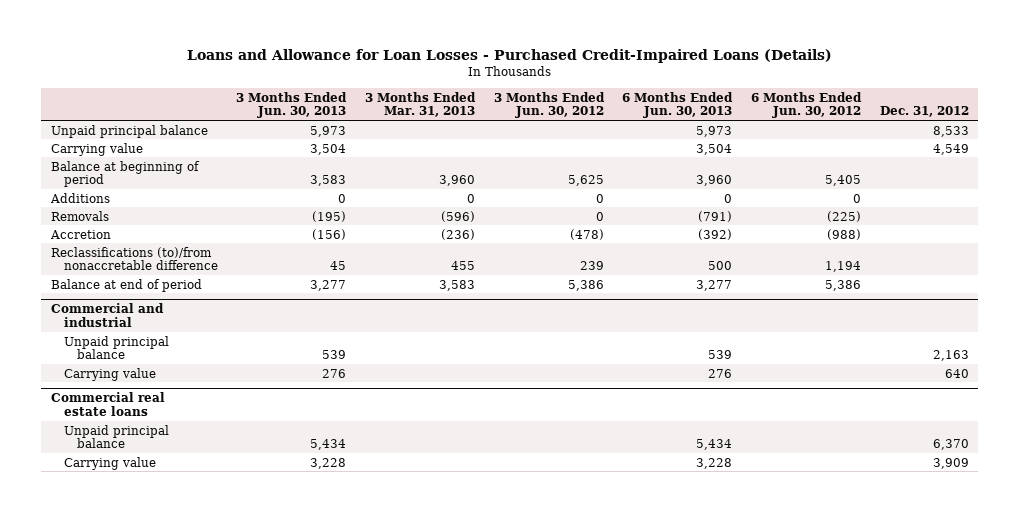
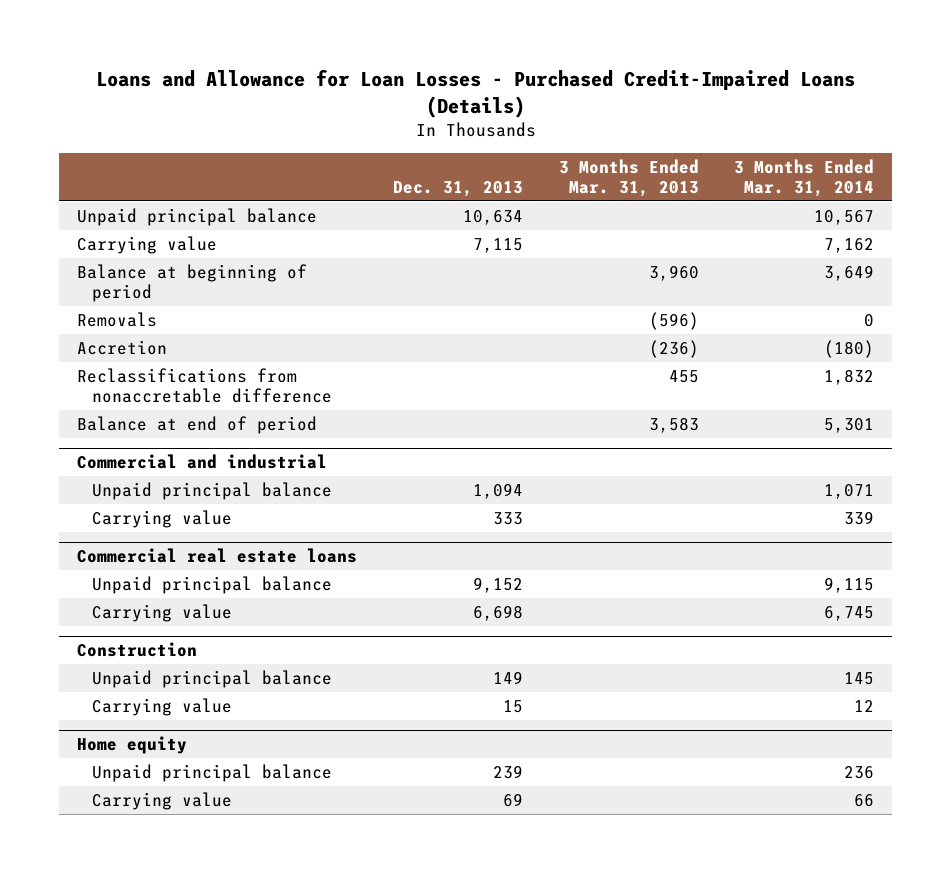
- | 3 Months Ended Jun. 30, 2013 | 3 Months Ended Mar. 31, 2013 | 3 Months Ended Jun. 30, 2012 | 6 Months Ended Jun. 30, 2013 | 6 Months Ended Jun. 30, 2012 | Dec. 31, 2012
+ | Dec. 31, 2013 | 3 Months Ended Mar. 31, 2013 | 3 Months Ended Mar. 31, 2014
- Additions | 0 | 0 | 0 | 0 | 0 |
- Reclassifications (to)/from nonaccretable difference | 45 | 455 | 239 | 500 | 1,194 |
+ Reclassifications from nonaccretable difference | | 455 | 1,832
+ Construction
+ Unpaid principal balance | 149 | | 145
+ Carrying value | 15 | | 12
+ Home equity
+ Unpaid principal balance | 239 | | 236
+ Carrying value | 69 | | 66

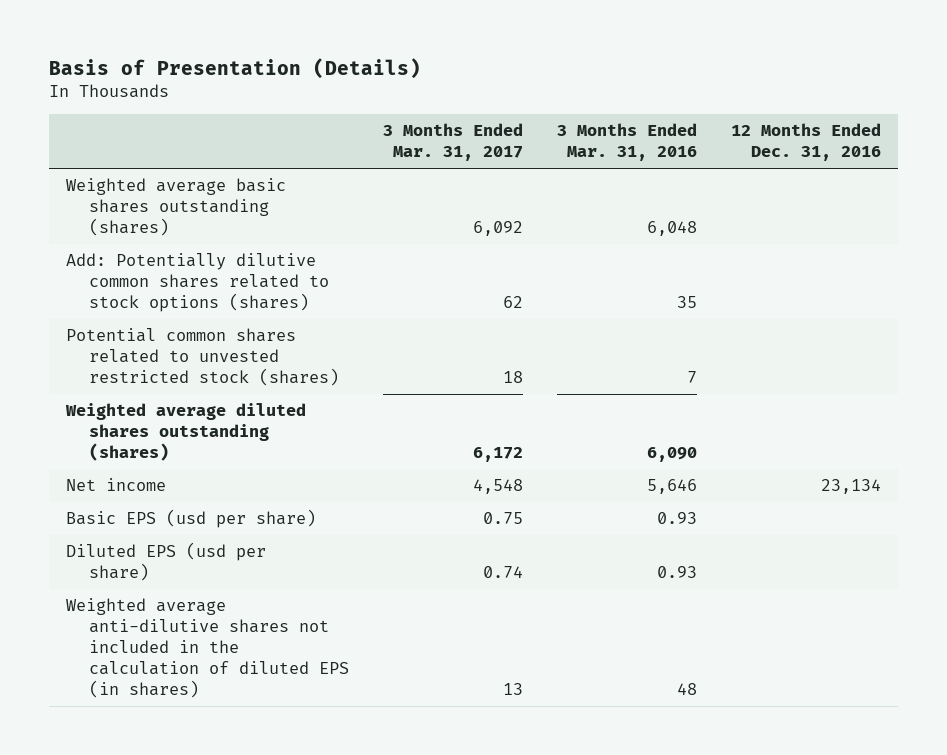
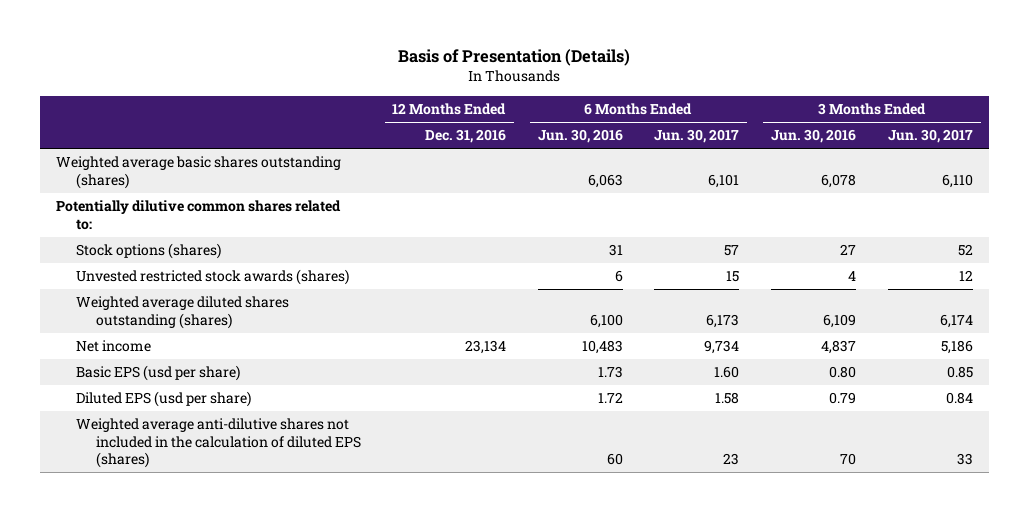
- | 3 Months Ended Mar. 31, 2017 | 3 Months Ended Mar. 31, 2016 | 12 Months Ended Dec. 31, 2016
+ | 12 Months Ended Dec. 31, 2016 | 6 Months Ended Jun. 30, 2016 | 6 Months Ended Jun. 30, 2017 | 3 Months Ended Jun. 30, 2016 | 3 Months Ended Jun. 30, 2017
- Add: Potentially dilutive common shares related to stock options (shares) | 62 | 35 |
- Potential common shares related to unvested restricted stock (shares) | 18 | 7 |
+ Potentially dilutive common shares related to:
+ Stock options (shares) | | 31 | 57 | 27 | 52
+ Unvested restricted stock awards (shares) | | 6 | 15 | 4 | 12
- Weighted average anti-dilutive shares not included in the calculation of diluted EPS (in shares) | 13 | 48 |
+ Weighted average anti-dilutive shares not included in the calculation of diluted EPS (shares) | | 60 | 23 | 70 | 33

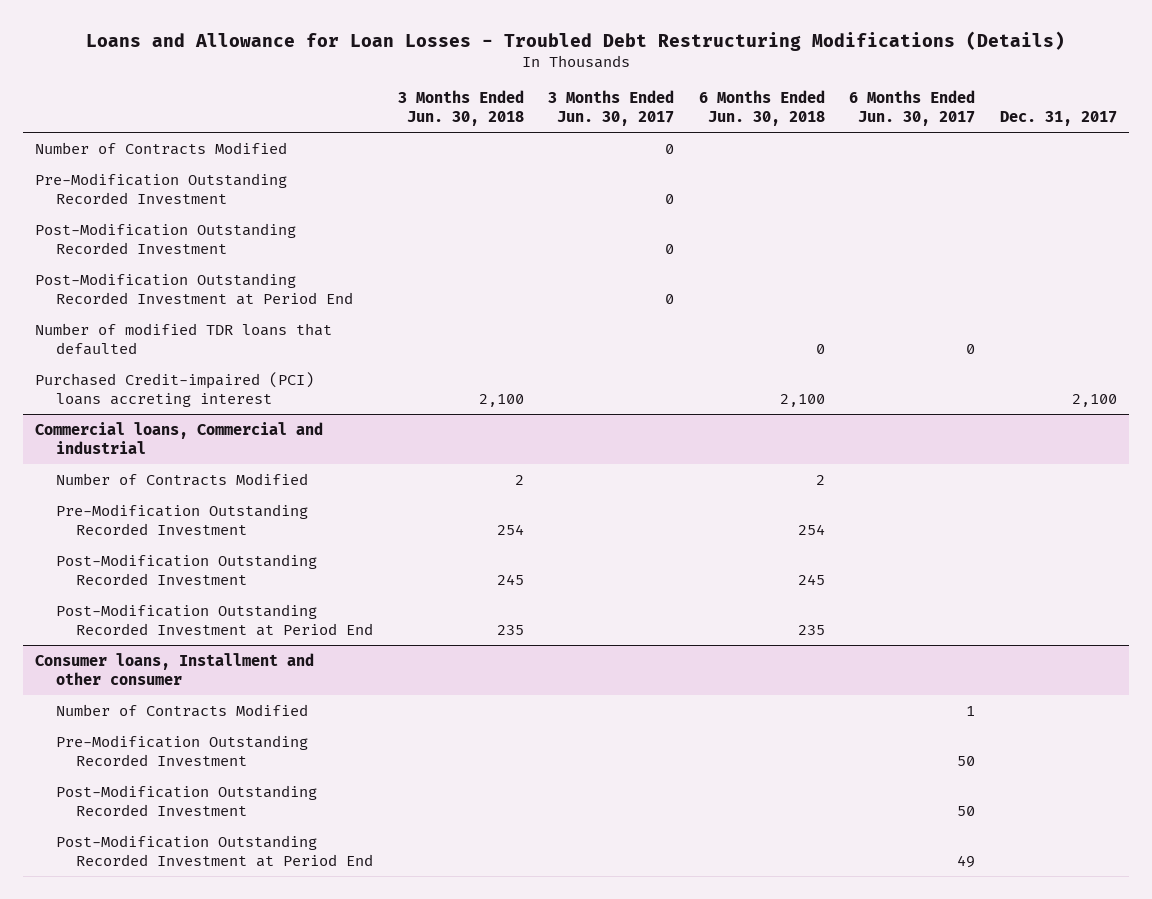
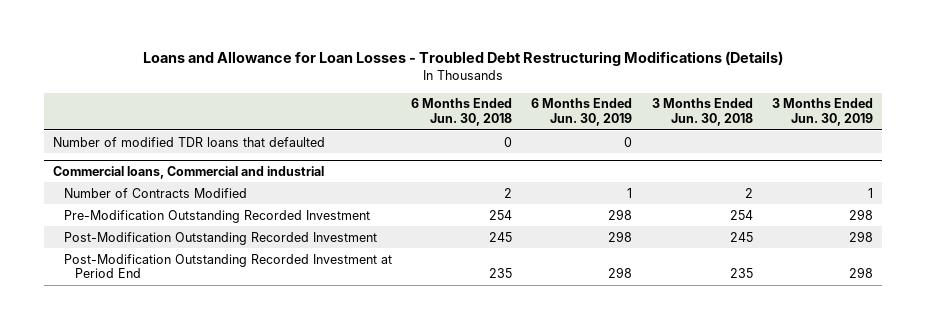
- | 3 Months Ended Jun. 30, 2018 | 3 Months Ended Jun. 30, 2017 | 6 Months Ended Jun. 30, 2018 | 6 Months Ended Jun. 30, 2017 | Dec. 31, 2017
+ | 6 Months Ended Jun. 30, 2018 | 6 Months Ended Jun. 30, 2019 | 3 Months Ended Jun. 30, 2018 | 3 Months Ended Jun. 30, 2019
- Number of Contracts Modified | | 0 | | |
- Pre-Modification Outstanding Recorded Investment | | 0 | | |
- Post-Modification Outstanding Recorded Investment | | 0 | | |
- Post-Modification Outstanding Recorded Investment at Period End | | 0 | | |
- Purchased Credit-impaired (PCI) loans accreting interest | 2,100 | | 2,100 | | 2,100
- Consumer loans, Installment and other consumer
- Number of Contracts Modified | | | | 1 |
- Pre-Modification Outstanding Recorded Investment | | | | 50 |
- Post-Modification Outstanding Recorded Investment | | | | 50 |
- Post-Modification Outstanding Recorded Investment at Period End | | | | 49 |

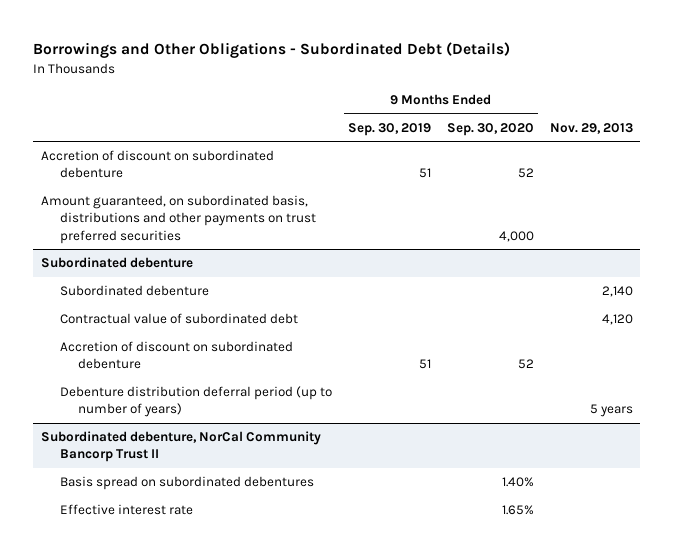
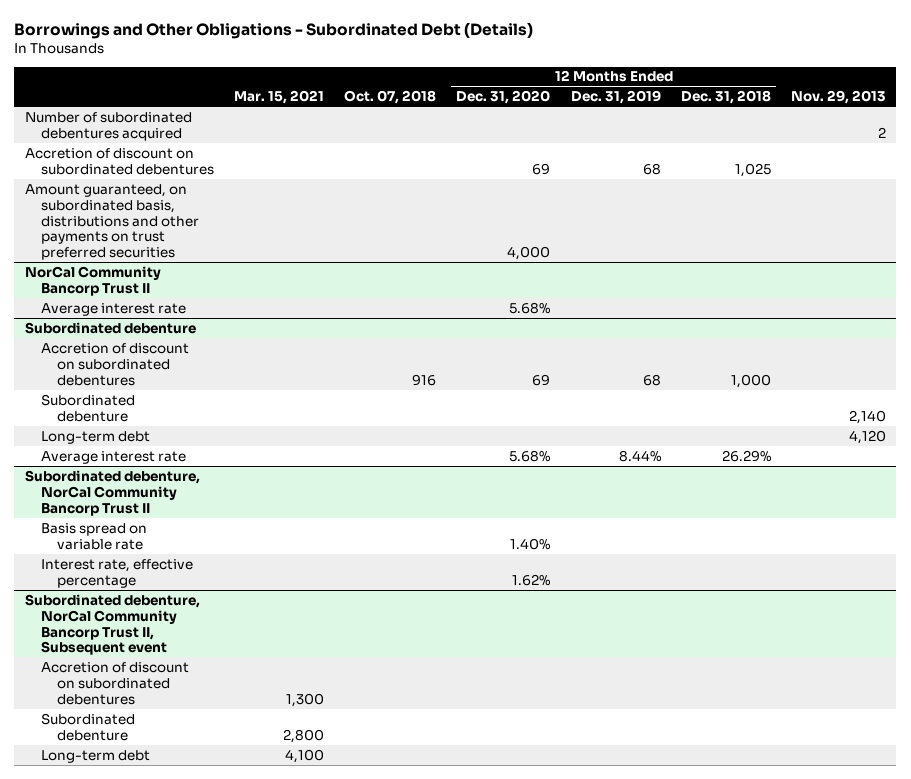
- | 9 Months Ended Sep. 30, 2019 | 9 Months Ended Sep. 30, 2020 | Nov. 29, 2013
+ | Mar. 15, 2021 | Oct. 07, 2018 | 12 Months Ended Dec. 31, 2020 | 12 Months Ended Dec. 31, 2019 | 12 Months Ended Dec. 31, 2018 | Nov. 29, 2013
- Accretion of discount on subordinated debenture | 51 | 52 |
+ Number of subordinated debentures acquired | | | | | | 2
+ Accretion of discount on subordinated debentures | | | 69 | 68 | 1,025 |
+ NorCal Community Bancorp Trust II
+ Average interest rate | | | 5.68% | | |
@ Subordinated debenture
+ Accretion of discount on subordinated debentures | | 916 | 69 | 68 | 1,000 |
- Contractual value of subordinated debt | | | 4,120
- Accretion of discount on subordinated debenture | 51 | 52 |
- Debenture distribution deferral period (up to number of years) | | | 5 years
+ Long-term debt | | | | | | 4,120
+ Average interest rate | | | 5.68% | 8.44% | 26.29% |
@ Subordinated debenture, NorCal Community Bancorp Trust II
- Basis spread on subordinated debentures | | 1.40% |
- Effective interest rate | | 1.65% |
+ Basis spread on variable rate | | | 1.40% | | |
+ Interest rate, effective percentage | | | 1.62% | | |
+ Subordinated debenture, NorCal Community Bancorp Trust II, Subsequent event
+ Accretion of discount on subordinated debentures | 1,300 | | | | |
+ Subordinated debenture | 2,800 | | | | |
+ Long-term debt | 4,100 | | | | |

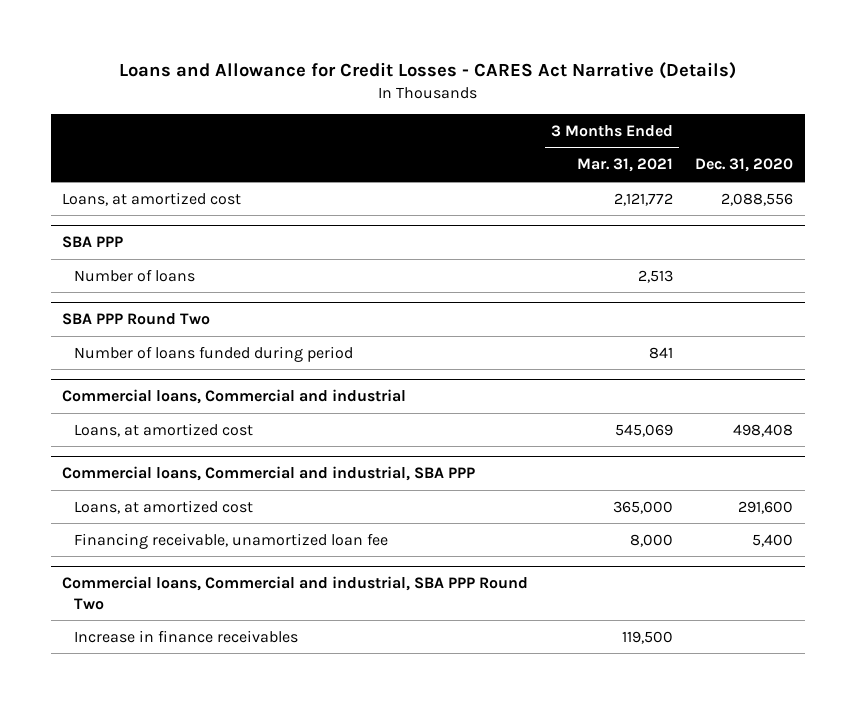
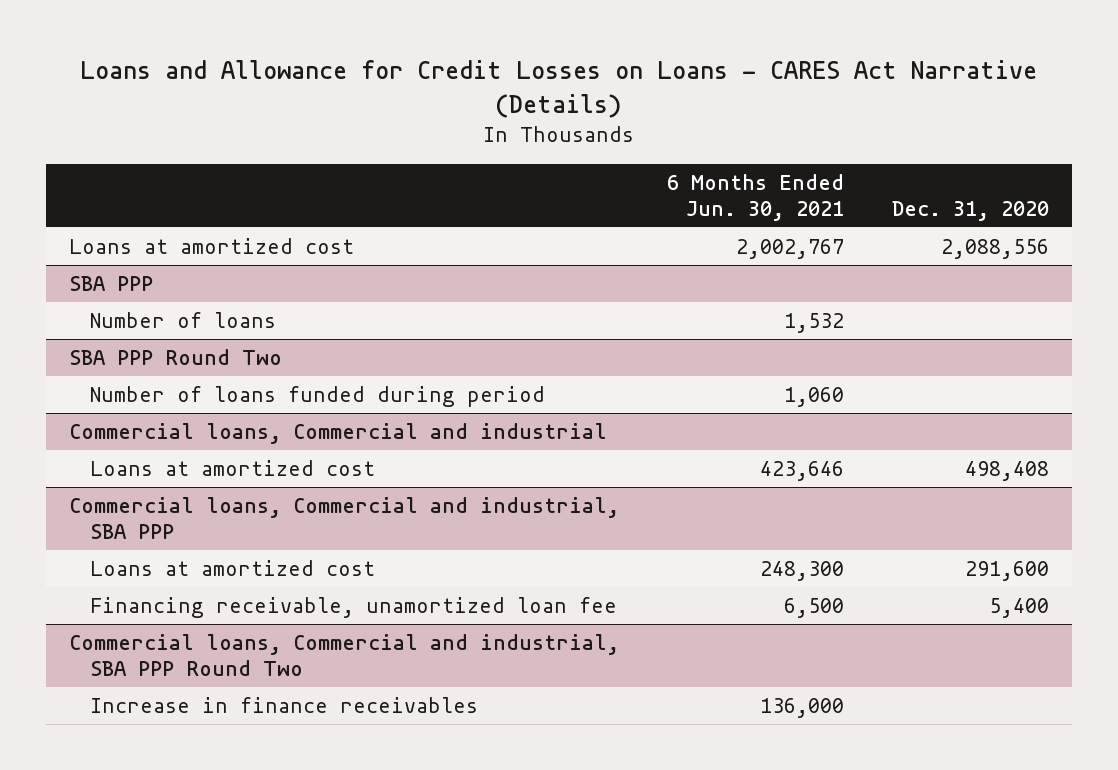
- Loans and Allowance for Credit Losses - CARES Act Narrative (Details)
+ Loans and Allowance for Credit Losses on Loans - CARES Act Narrative (Details)
- | 3 Months Ended Mar. 31, 2021 | Dec. 31, 2020
+ | 6 Months Ended Jun. 30, 2021 | Dec. 31, 2020
- Loans, at amortized cost | 2,121,772 | 2,088,556
+ Loans at amortized cost | 2,002,767 | 2,088,556
@ Commercial loans, Commercial and industrial
- Loans, at amortized cost | 545,069 | 498,408
+ Loans at amortized cost | 423,646 | 498,408
@ Commercial loans, Commercial and industrial, SBA PPP
- Loans, at amortized cost | 365,000 | 291,600
+ Loans at amortized cost | 248,300 | 291,600

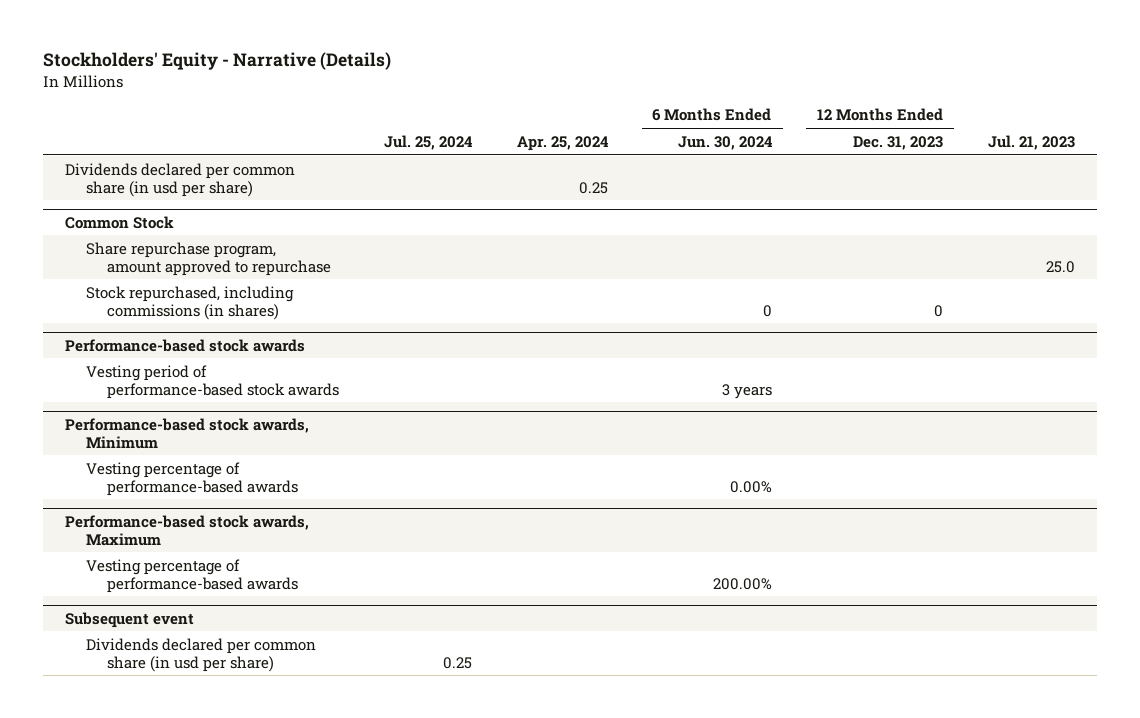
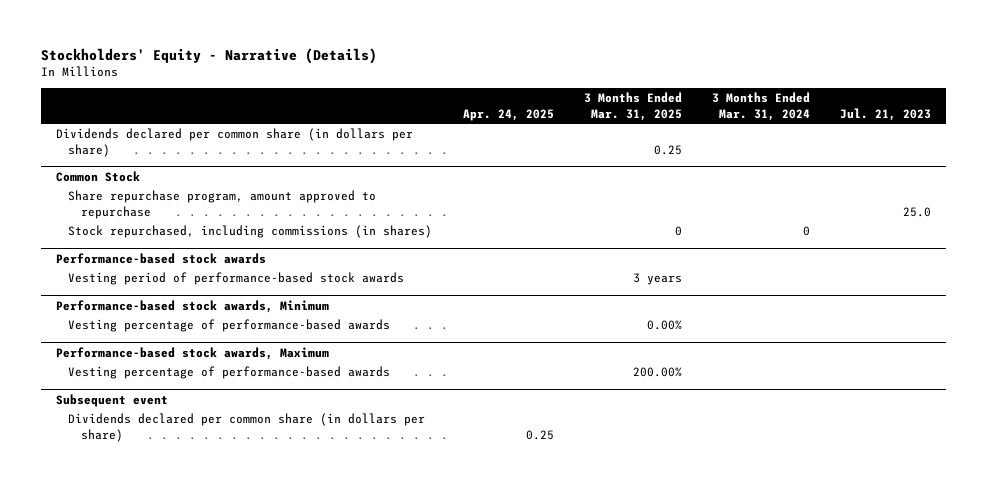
- | Jul. 25, 2024 | Apr. 25, 2024 | 6 Months Ended Jun. 30, 2024 | 12 Months Ended Dec. 31, 2023 | Jul. 21, 2023
+ | Apr. 24, 2025 | 3 Months Ended Mar. 31, 2025 | 3 Months Ended Mar. 31, 2024 | Jul. 21, 2023
- Dividends declared per common share (in usd per share) | | 0.25 | | |
+ Dividends declared per common share (in dollars per share) | | 0.25 | |
@ Subsequent event
- Dividends declared per common share (in usd per share) | 0.25 | | | |
+ Dividends declared per common share (in dollars per share) | 0.25 | | |

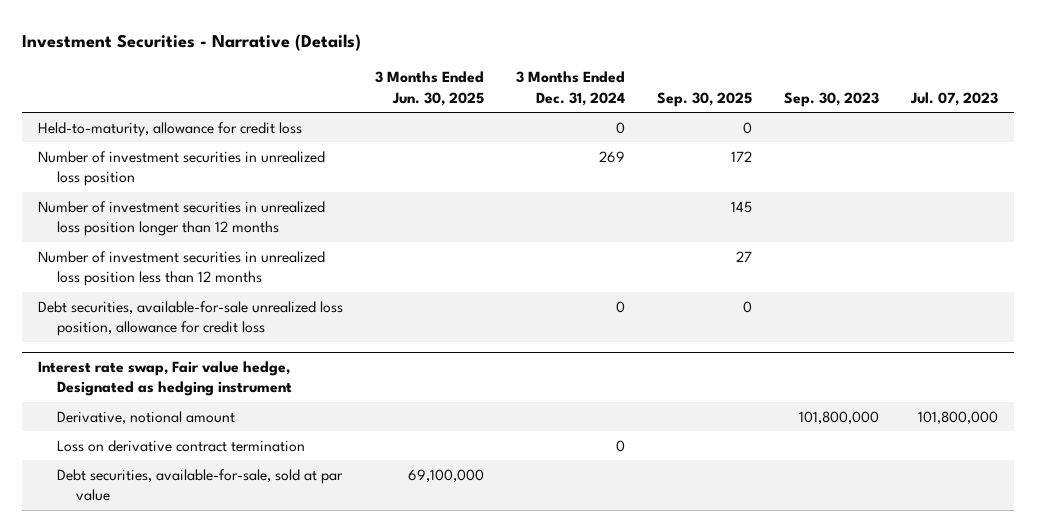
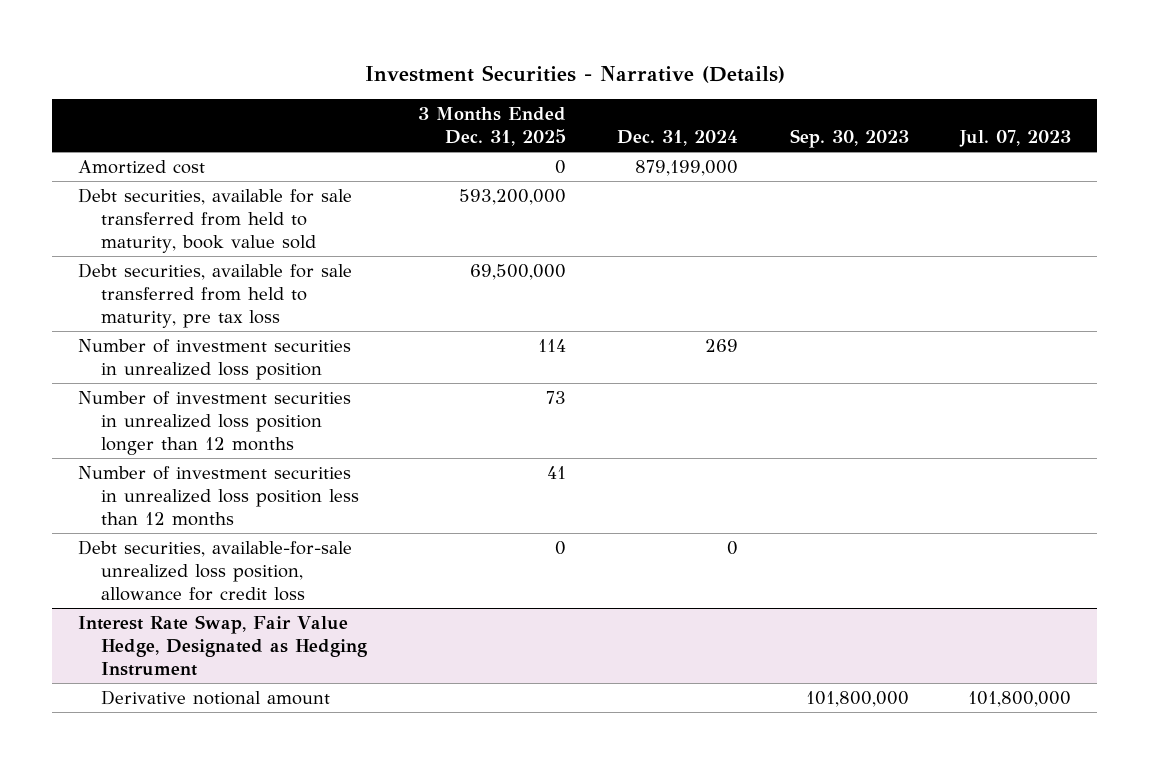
- | 3 Months Ended Jun. 30, 2025 | 3 Months Ended Dec. 31, 2024 | Sep. 30, 2025 | Sep. 30, 2023 | Jul. 07, 2023
+ | 3 Months Ended Dec. 31, 2025 | Dec. 31, 2024 | Sep. 30, 2023 | Jul. 07, 2023
- Held-to-maturity, allowance for credit loss | | 0 | 0 | |
+ Amortized cost | 0 | 879,199,000 | |
+ Debt securities, available for sale transferred from held to maturity, book value sold | 593,200,000 | | |
+ Debt securities, available for sale transferred from held to maturity, pre tax loss | 69,500,000 | | |
- Interest rate swap, Fair value hedge, Designated as hedging instrument
- Derivative, notional amount | | | | 101,800,000 | 101,800,000
- Loss on derivative contract termination | | 0 | | |
- Debt securities, available-for-sale, sold at par value | 69,100,000 | | | |
+ Interest Rate Swap, Fair Value Hedge, Designated as Hedging Instrument
+ Derivative notional amount | | | 101,800,000 | 101,800,000

